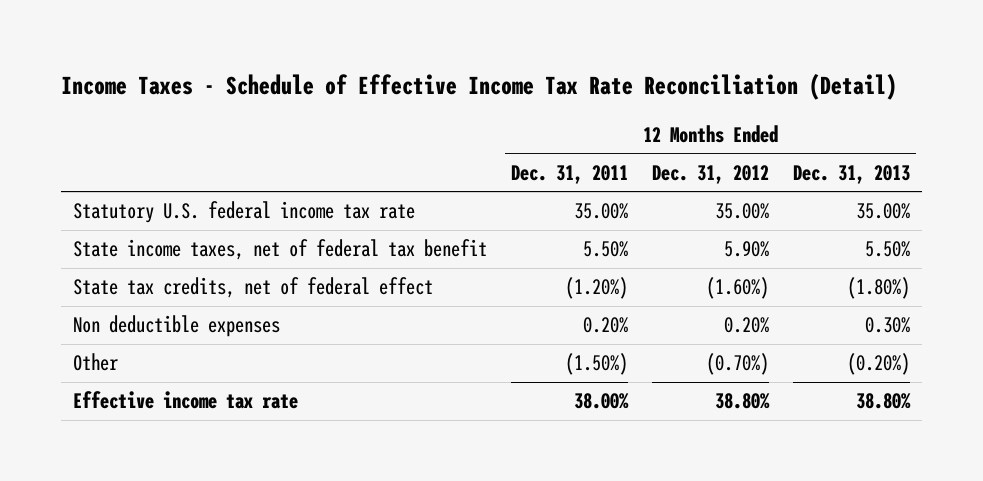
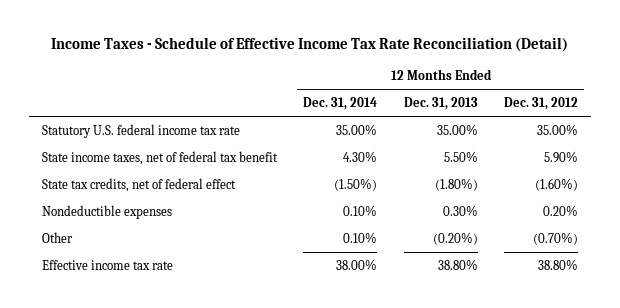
- | 12 Months Ended Dec. 31, 2011 | 12 Months Ended Dec. 31, 2012 | 12 Months Ended Dec. 31, 2013
+ | 12 Months Ended Dec. 31, 2014 | 12 Months Ended Dec. 31, 2013 | 12 Months Ended Dec. 31, 2012
- Non deductible expenses | 0.20% | 0.20% | 0.30%
+ Nondeductible expenses | 0.10% | 0.30% | 0.20%

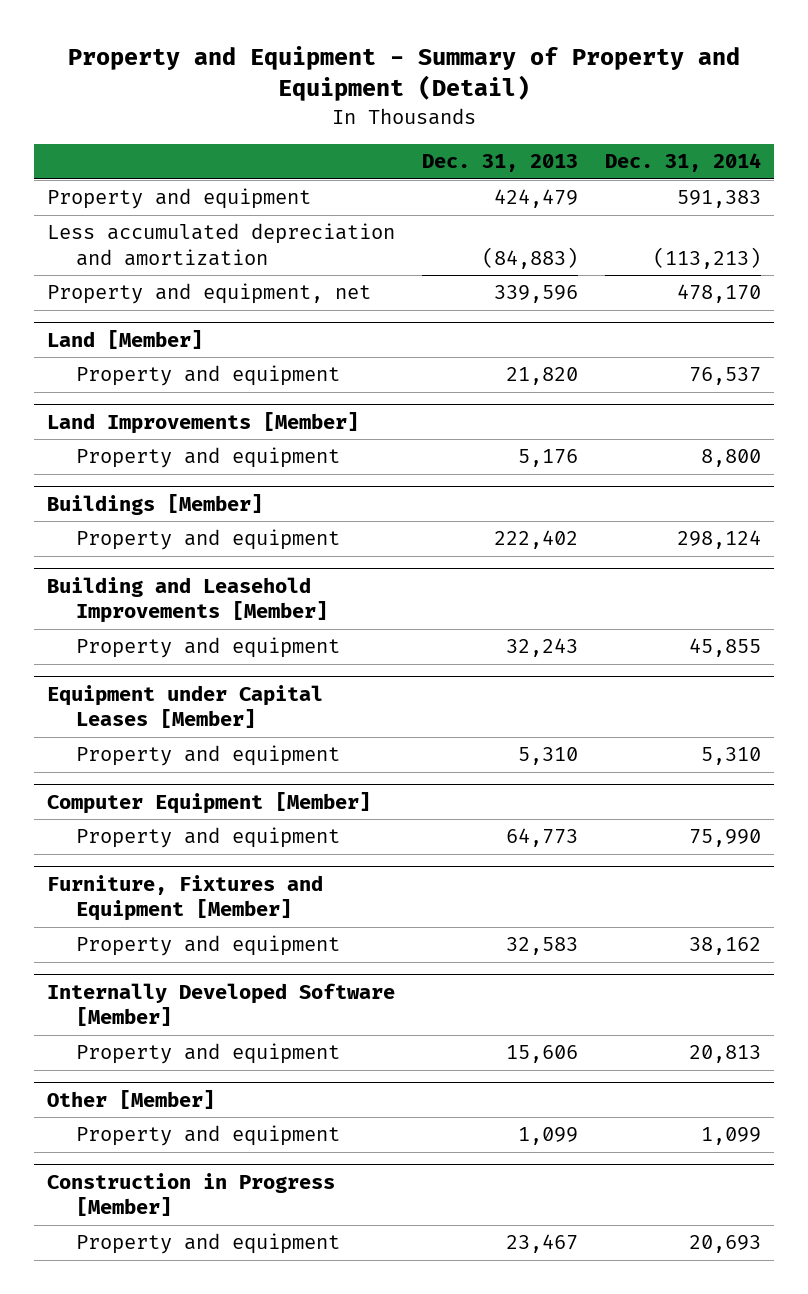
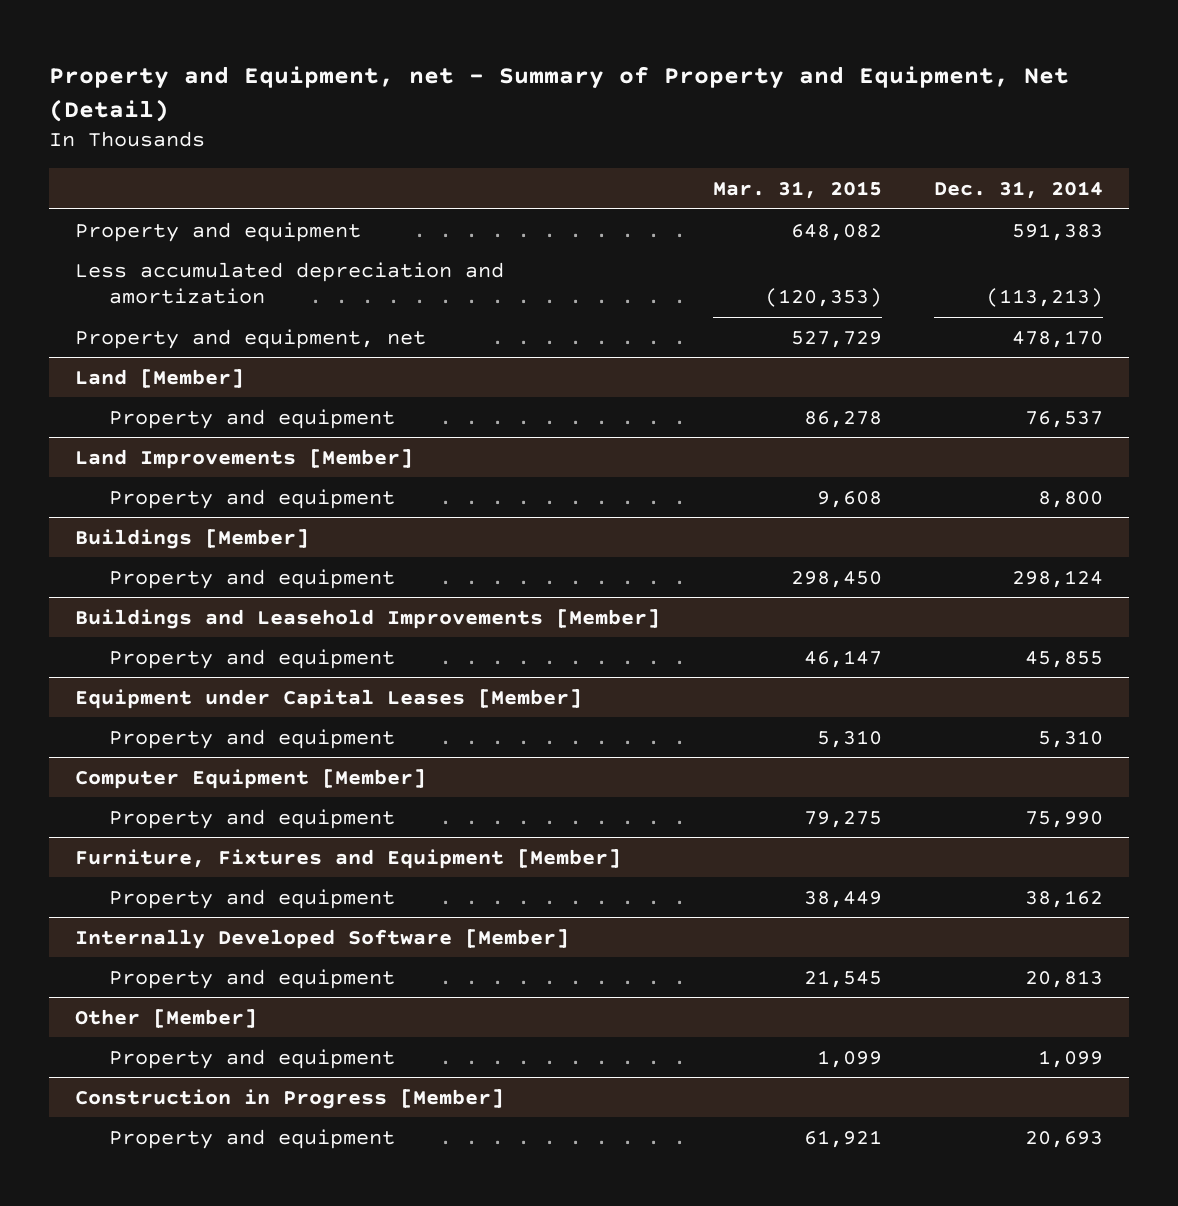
- Property and Equipment - Summary of Property and Equipment (Detail)
+ Property and Equipment, net - Summary of Property and Equipment, Net (Detail)
- | Dec. 31, 2013 | Dec. 31, 2014
+ | Mar. 31, 2015 | Dec. 31, 2014
- Building and Leasehold Improvements [Member]
+ Buildings and Leasehold Improvements [Member]

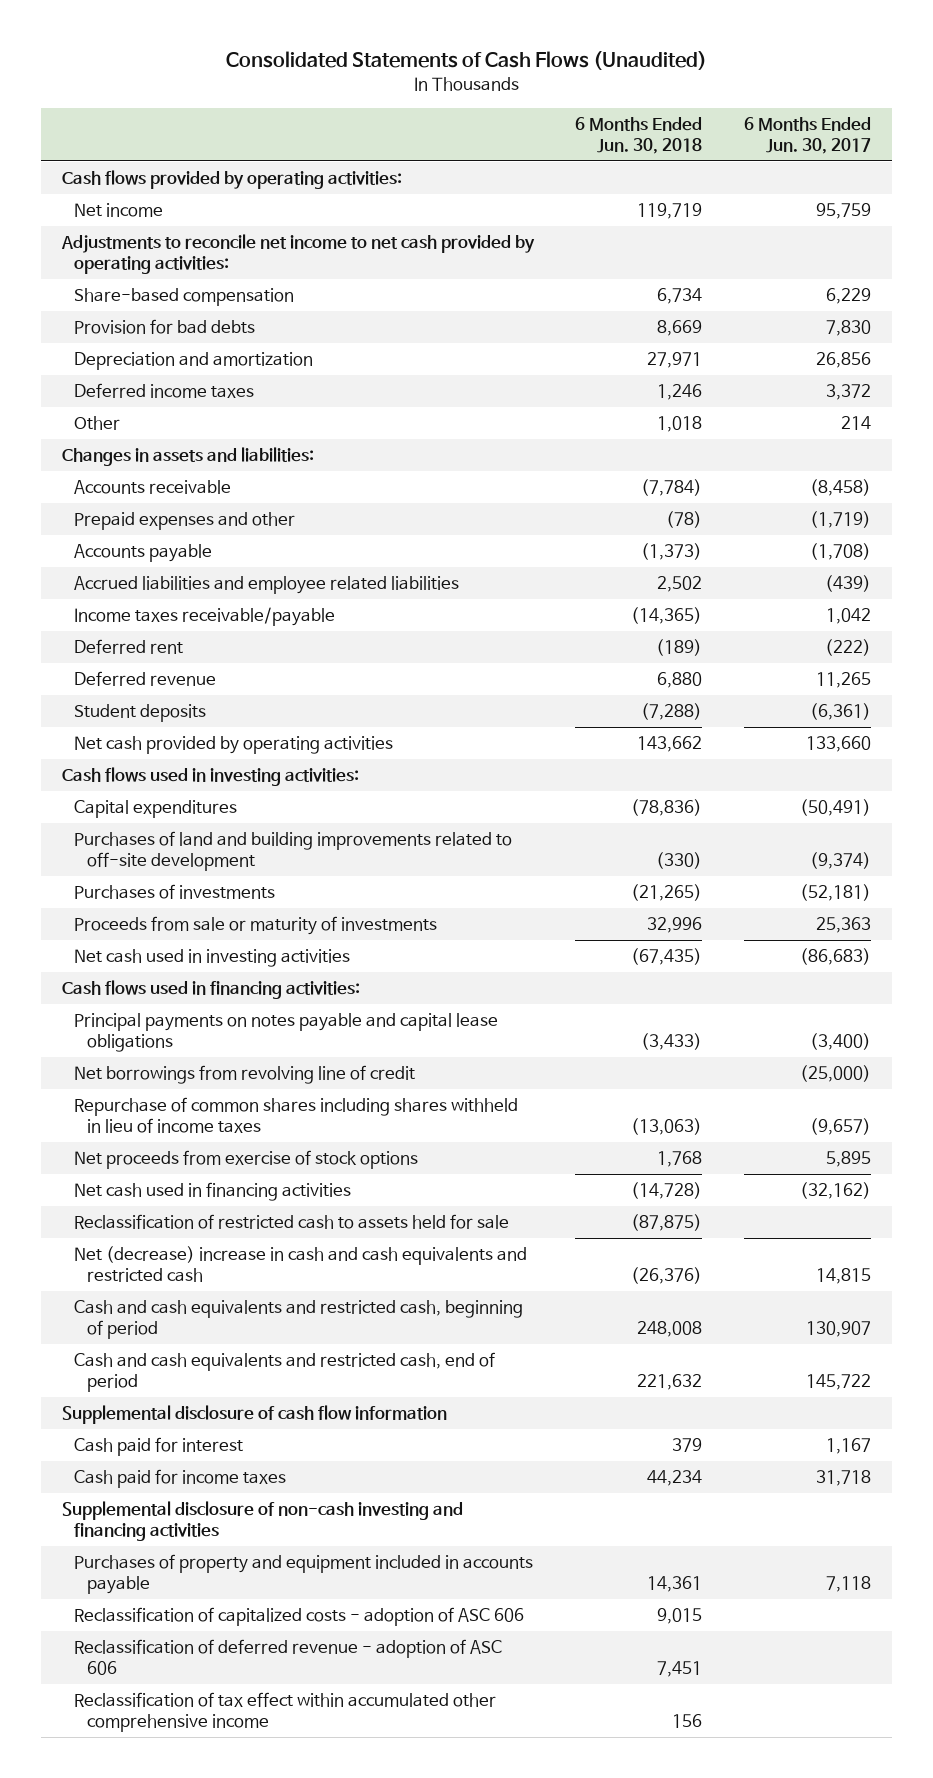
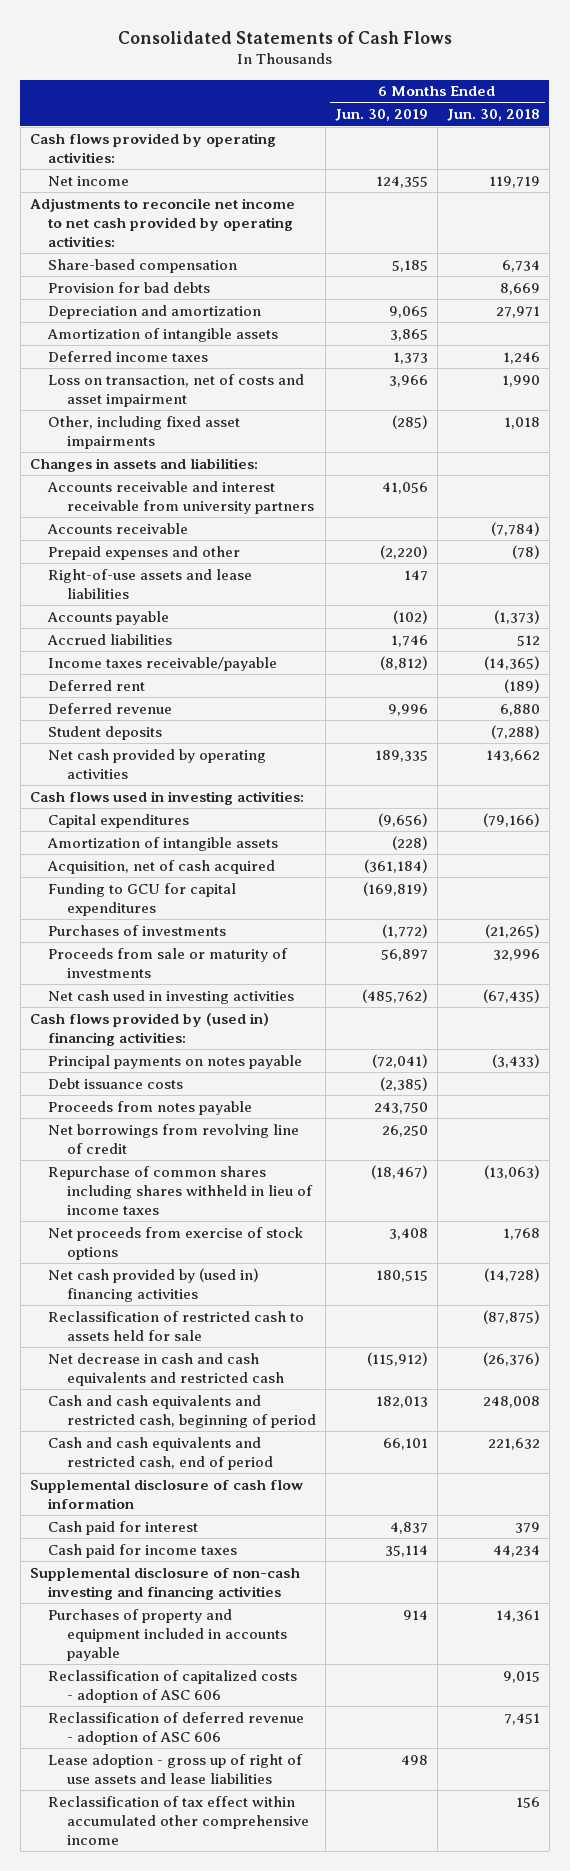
- Consolidated Statements of Cash Flows (Unaudited)
+ Consolidated Statements of Cash Flows
- | 6 Months Ended Jun. 30, 2018 | 6 Months Ended Jun. 30, 2017
+ | 6 Months Ended Jun. 30, 2019 | 6 Months Ended Jun. 30, 2018
+ Amortization of intangible assets | 3,865 |
- Other | 1,018 | 214
+ Loss on transaction, net of costs and asset impairment | 3,966 | 1,990
+ Other, including fixed asset impairments | (285) | 1,018
+ Accounts receivable and interest receivable from university partners | 41,056 |
+ Right-of-use assets and lease liabilities | 147 |
- Accrued liabilities and employee related liabilities | 2,502 | (439)
+ Accrued liabilities | 1,746 | 512
- Capital expenditures | (78,836) | (50,491)
- Purchases of land and building improvements related to off-site development | (330) | (9,374)
+ Capital expenditures | (9,656) | (79,166)
+ Amortization of intangible assets | (228) |
+ Acquisition, net of cash acquired | (361,184) |
+ Funding to GCU for capital expenditures | (169,819) |
- Cash flows used in financing activities:
- Principal payments on notes payable and capital lease obligations | (3,433) | (3,400)
+ Cash flows provided by (used in) financing activities:
+ Principal payments on notes payable | (72,041) | (3,433)
+ Debt issuance costs | (2,385) |
+ Proceeds from notes payable | 243,750 |
- Net cash used in financing activities | (14,728) | (32,162)
+ Net cash provided by (used in) financing activities | 180,515 | (14,728)
- Net (decrease) increase in cash and cash equivalents and restricted cash | (26,376) | 14,815
+ Net decrease in cash and cash equivalents and restricted cash | (115,912) | (26,376)
+ Lease adoption - gross up of right of use assets and lease liabilities | 498 |

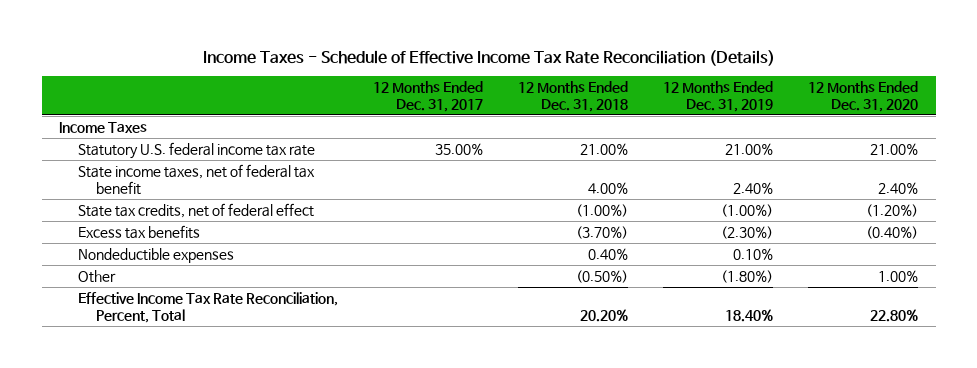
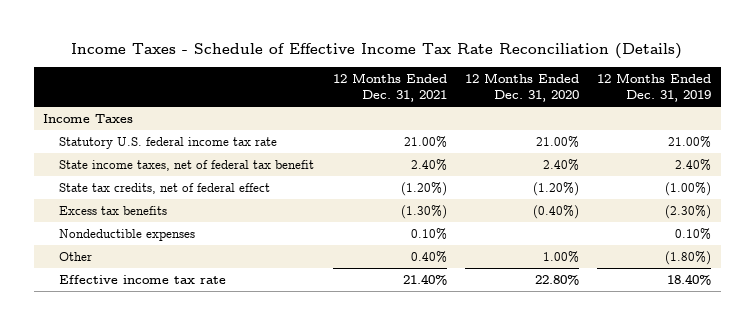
- | 12 Months Ended Dec. 31, 2017 | 12 Months Ended Dec. 31, 2018 | 12 Months Ended Dec. 31, 2019 | 12 Months Ended Dec. 31, 2020
+ | 12 Months Ended Dec. 31, 2021 | 12 Months Ended Dec. 31, 2020 | 12 Months Ended Dec. 31, 2019
- Effective Income Tax Rate Reconciliation, Percent, Total | | 20.20% | 18.40% | 22.80%
+ Effective income tax rate | 21.40% | 22.80% | 18.40%

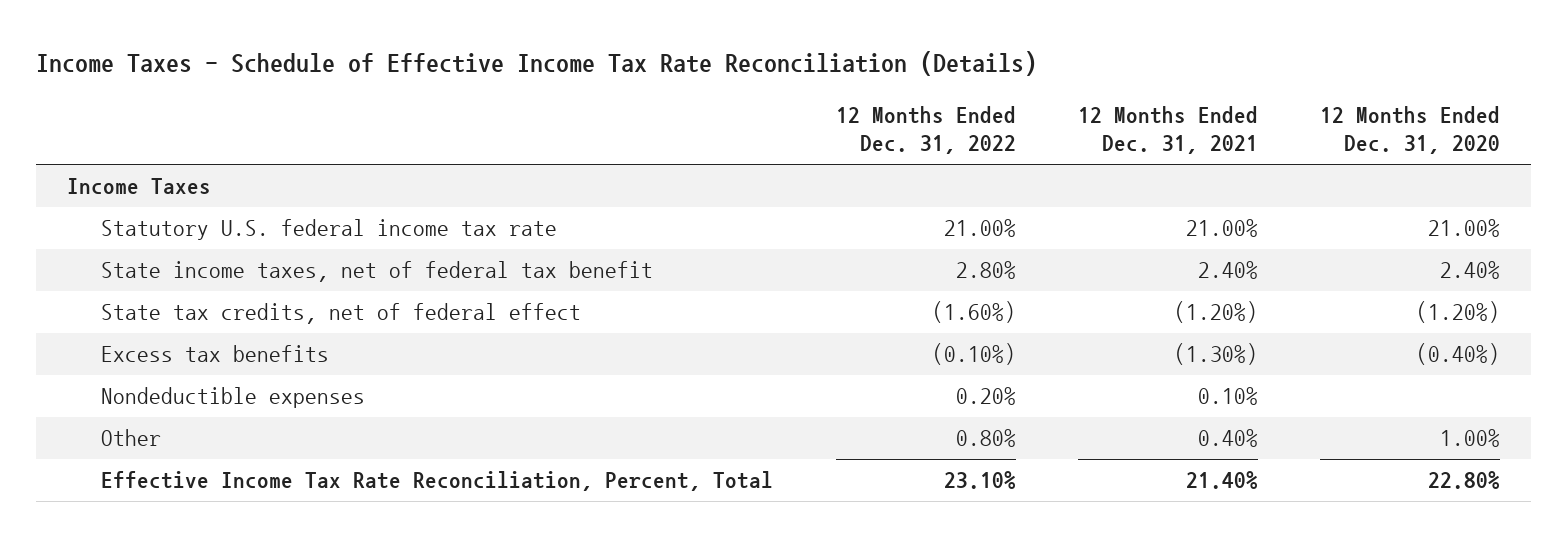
- | 12 Months Ended Dec. 31, 2021 | 12 Months Ended Dec. 31, 2020 | 12 Months Ended Dec. 31, 2019
+ | 12 Months Ended Dec. 31, 2022 | 12 Months Ended Dec. 31, 2021 | 12 Months Ended Dec. 31, 2020
- Effective income tax rate | 21.40% | 22.80% | 18.40%
+ Effective Income Tax Rate Reconciliation, Percent, Total | 23.10% | 21.40% | 22.80%

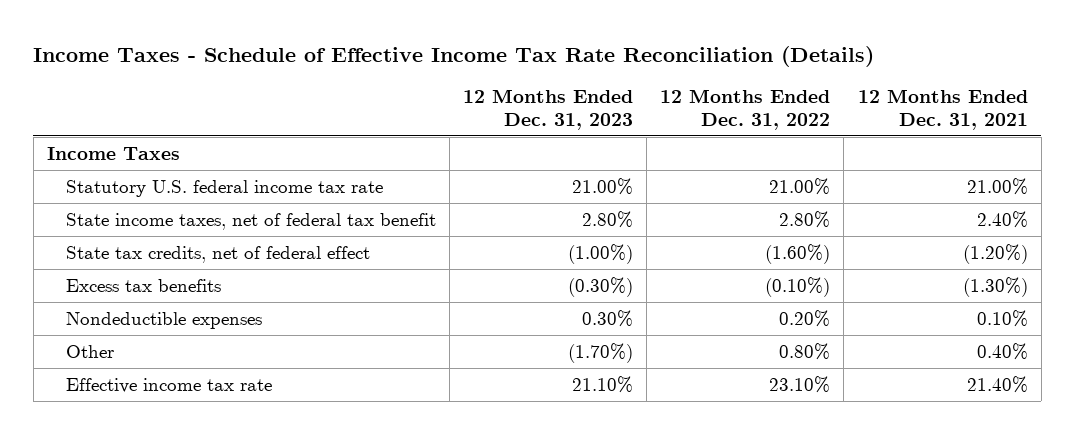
- | 12 Months Ended Dec. 31, 2022 | 12 Months Ended Dec. 31, 2021 | 12 Months Ended Dec. 31, 2020
+ | 12 Months Ended Dec. 31, 2023 | 12 Months Ended Dec. 31, 2022 | 12 Months Ended Dec. 31, 2021
- Effective Income Tax Rate Reconciliation, Percent, Total | 23.10% | 21.40% | 22.80%
+ Effective income tax rate | 21.10% | 23.10% | 21.40%

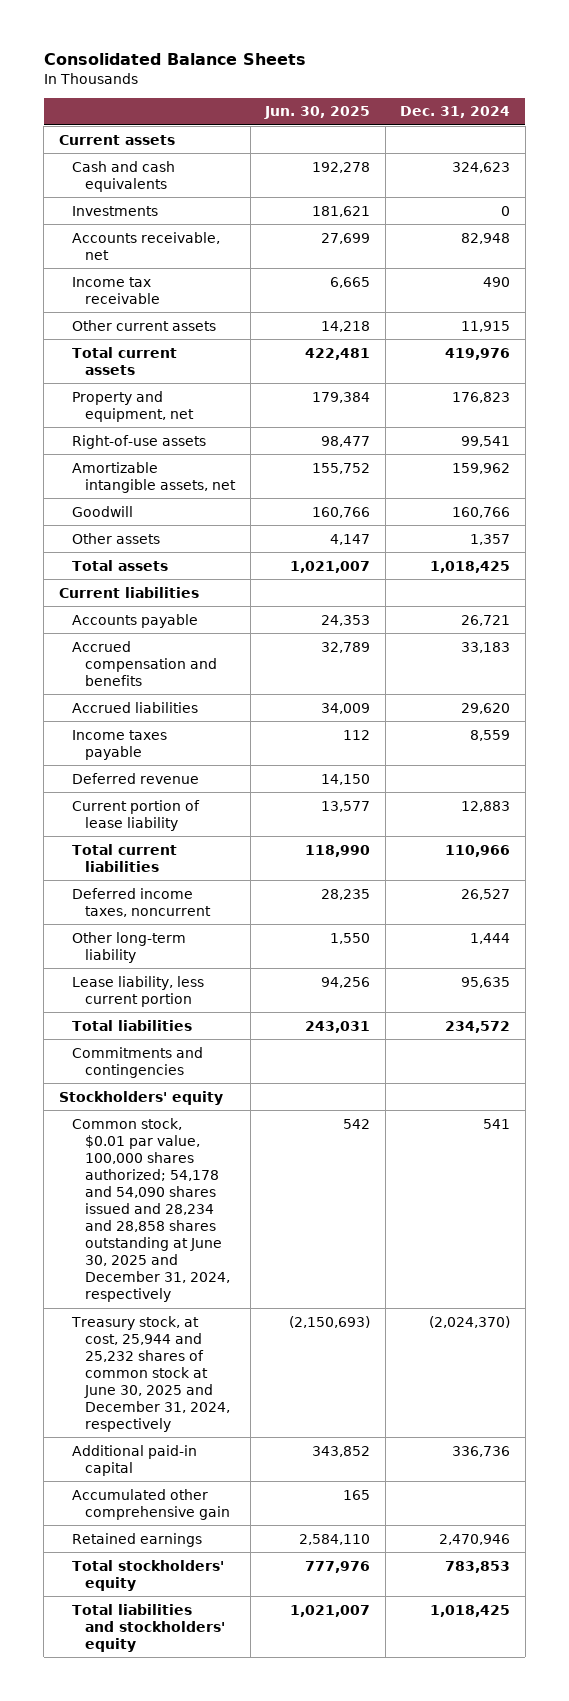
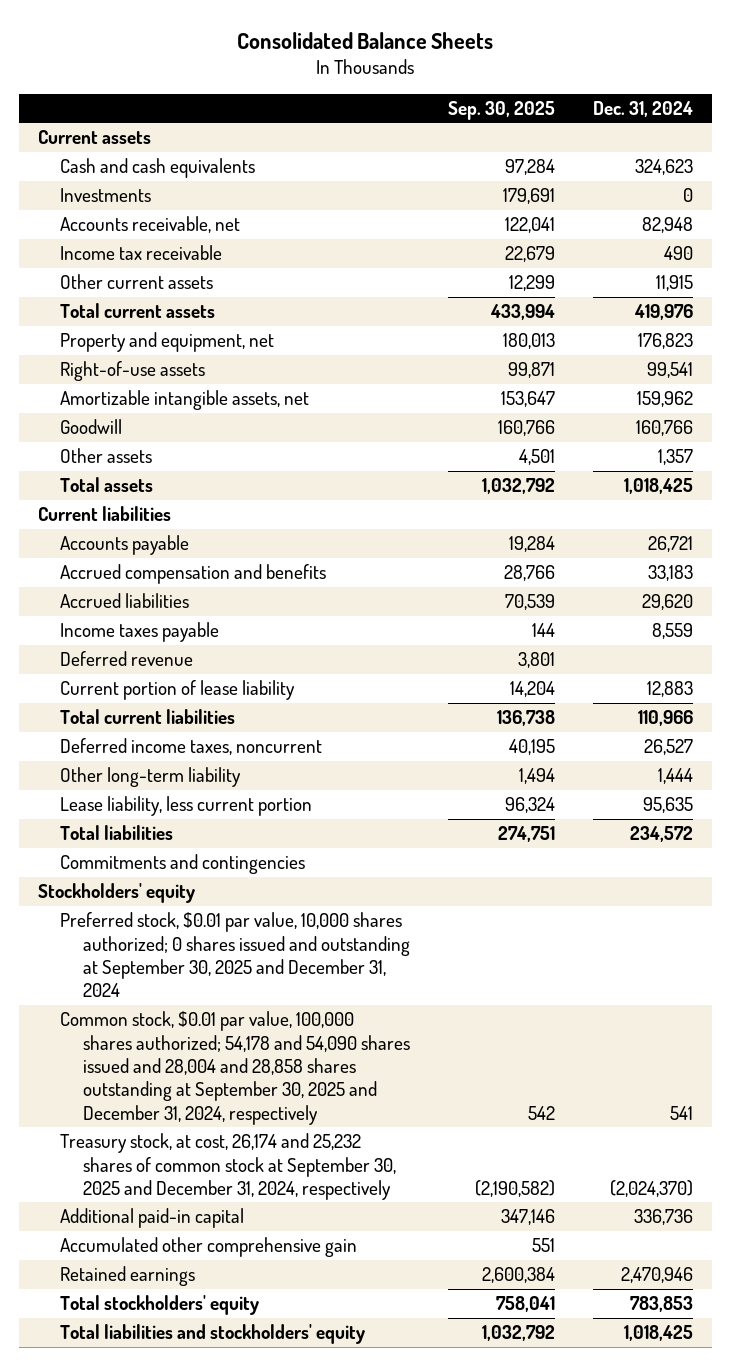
- | Jun. 30, 2025 | Dec. 31, 2024
+ | Sep. 30, 2025 | Dec. 31, 2024
- Common stock, $0.01 par value, 100,000 shares authorized; 54,178 and 54,090 shares issued and 28,234 and 28,858 shares outstanding at June 30, 2025 and December 31, 2024, respectively | 542 | 541
- Treasury stock, at cost, 25,944 and 25,232 shares of common stock at June 30, 2025 and December 31, 2024, respectively | (2,150,693) | (2,024,370)
+ Preferred stock, $0.01 par value, 10,000 shares authorized; 0 shares issued and outstanding at September 30, 2025 and December 31, 2024
+ Common stock, $0.01 par value, 100,000 shares authorized; 54,178 and 54,090 shares issued and 28,004 and 28,858 shares outstanding at September 30, 2025 and December 31, 2024, respectively | 542 | 541
+ Treasury stock, at cost, 26,174 and 25,232 shares of common stock at September 30, 2025 and December 31, 2024, respectively | (2,190,582) | (2,024,370)

